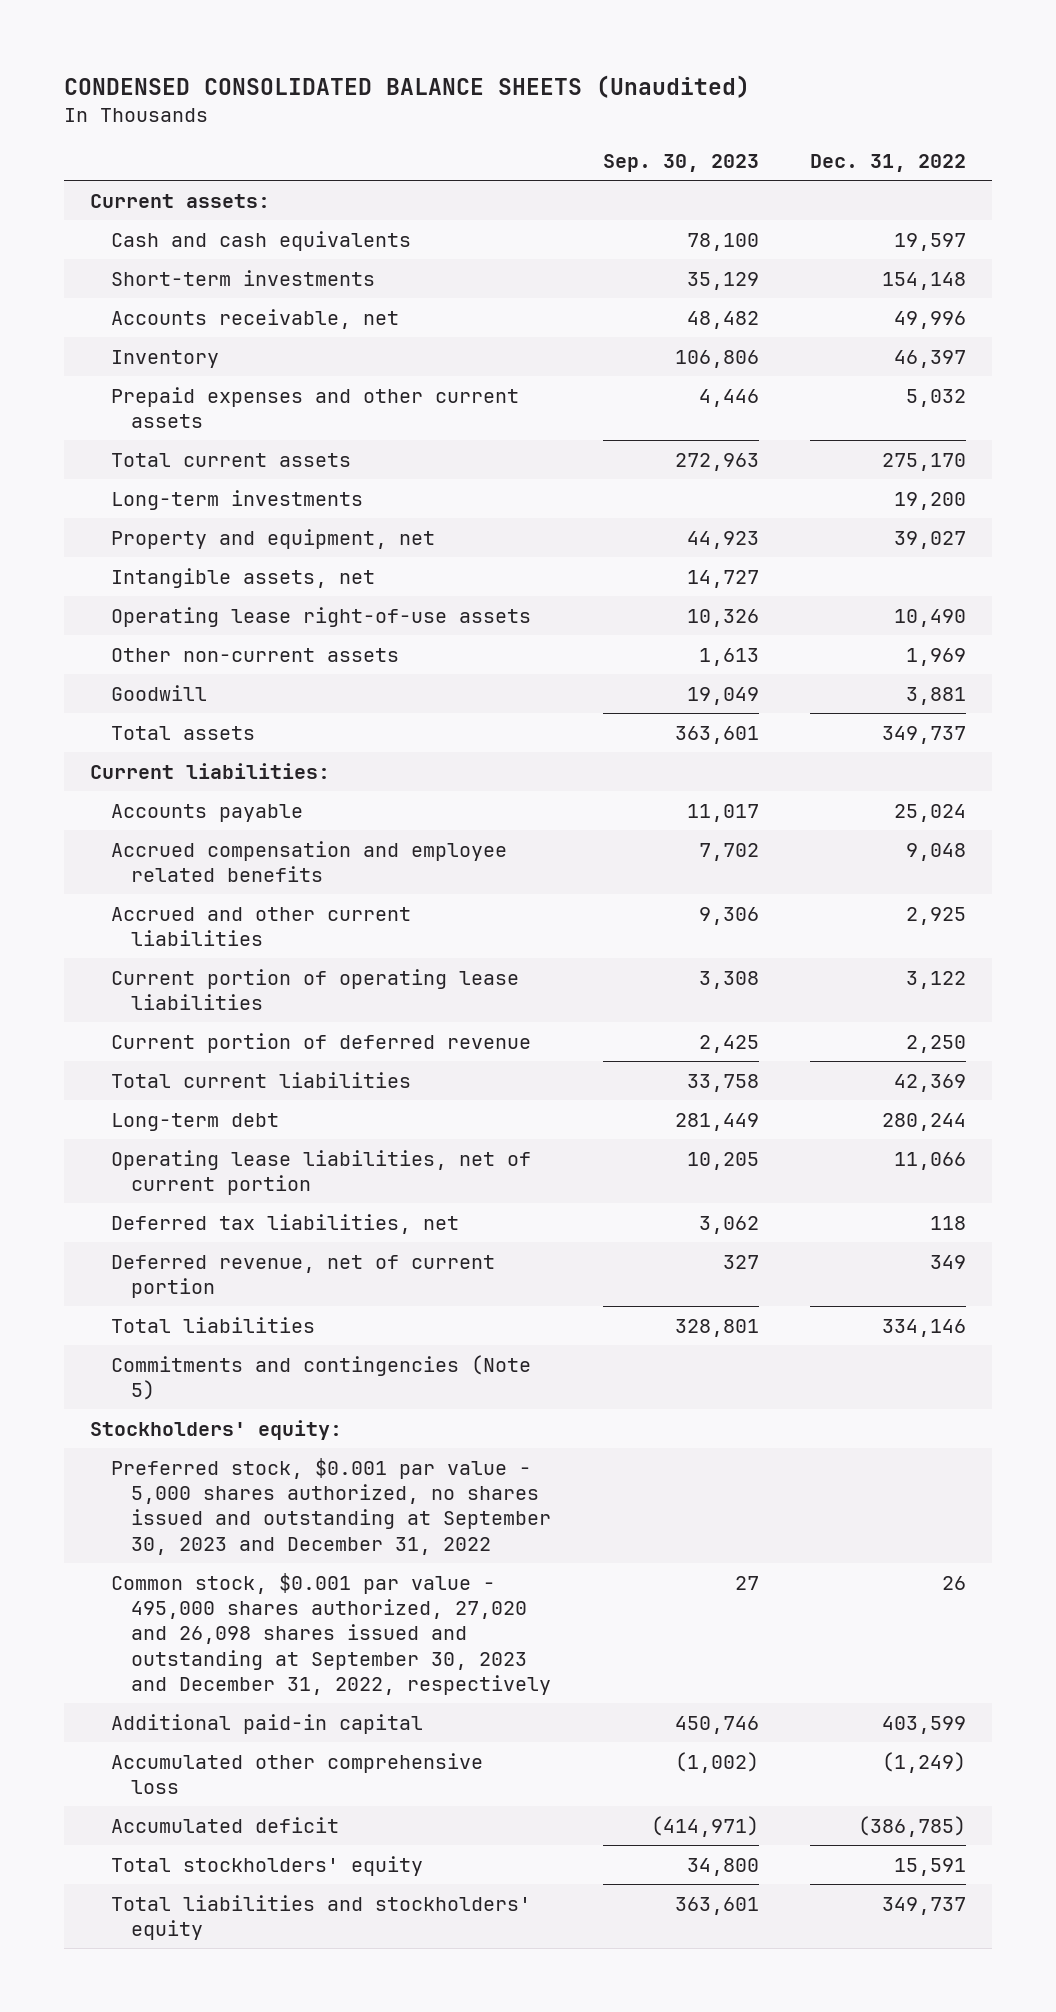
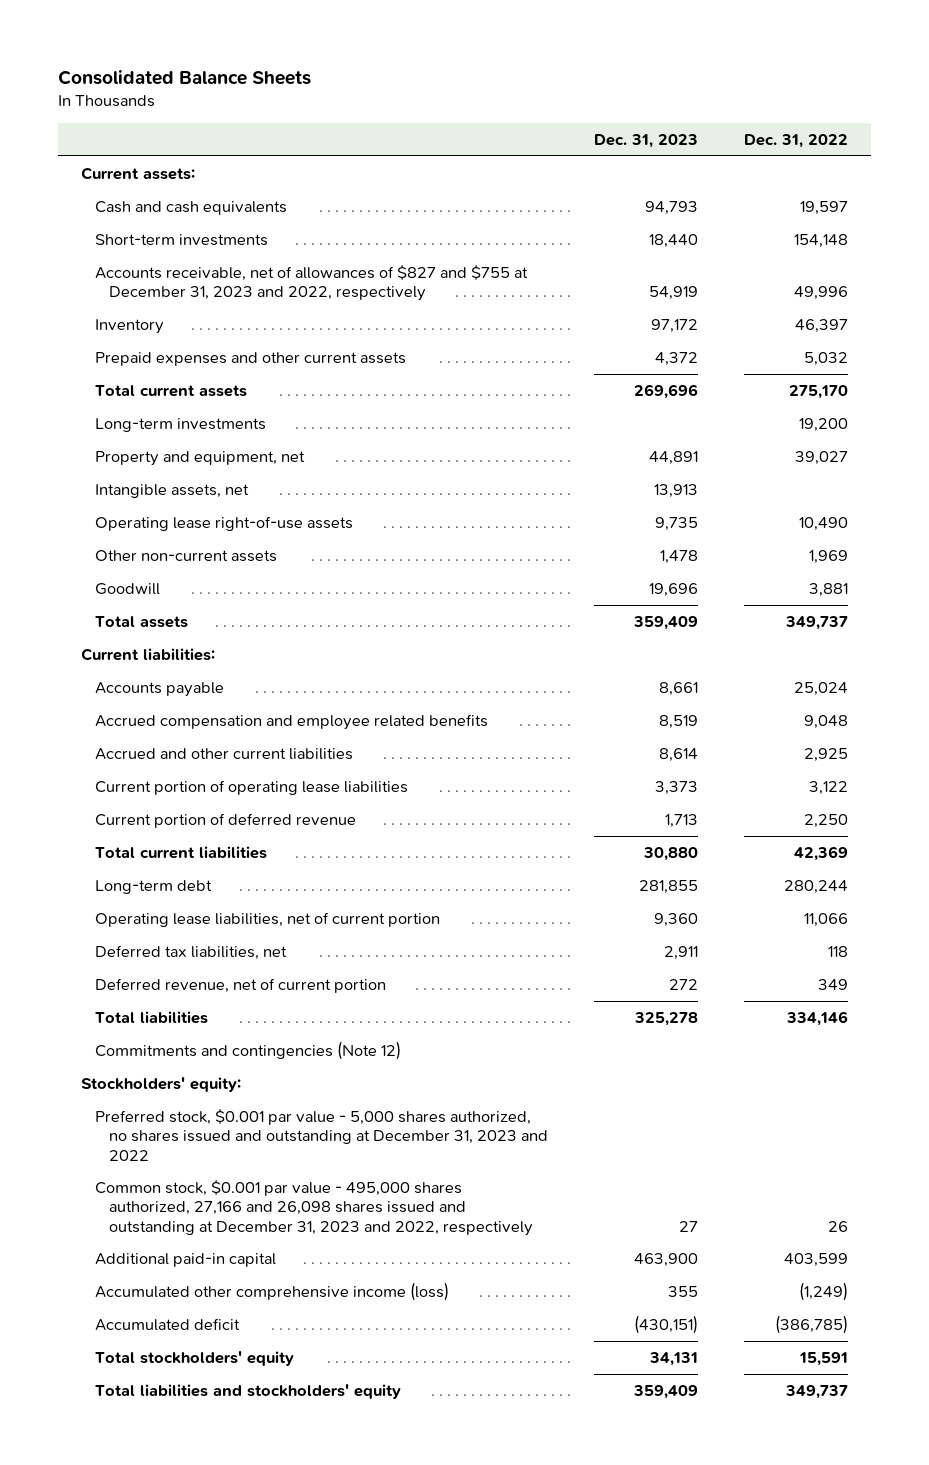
- CONDENSED CONSOLIDATED BALANCE SHEETS (Unaudited)
+ Consolidated Balance Sheets
- | Sep. 30, 2023 | Dec. 31, 2022
+ | Dec. 31, 2023 | Dec. 31, 2022
- Accounts receivable, net | 48,482 | 49,996
+ Accounts receivable, net of allowances of $827 and $755 at December 31, 2023 and 2022, respectively | 54,919 | 49,996
- Commitments and contingencies (Note 5)
+ Commitments and contingencies (Note 12)
- Preferred stock, $0.001 par value - 5,000 shares authorized, no shares issued and outstanding at September 30, 2023 and December 31, 2022
- Common stock, $0.001 par value - 495,000 shares authorized, 27,020 and 26,098 shares issued and outstanding at September 30, 2023 and December 31, 2022, respectively | 27 | 26
+ Preferred stock, $0.001 par value - 5,000 shares authorized, no shares issued and outstanding at December 31, 2023 and 2022
+ Common stock, $0.001 par value - 495,000 shares authorized, 27,166 and 26,098 shares issued and outstanding at December 31, 2023 and 2022, respectively | 27 | 26
- Accumulated other comprehensive loss | (1,002) | (1,249)
+ Accumulated other comprehensive income (loss) | 355 | (1,249)

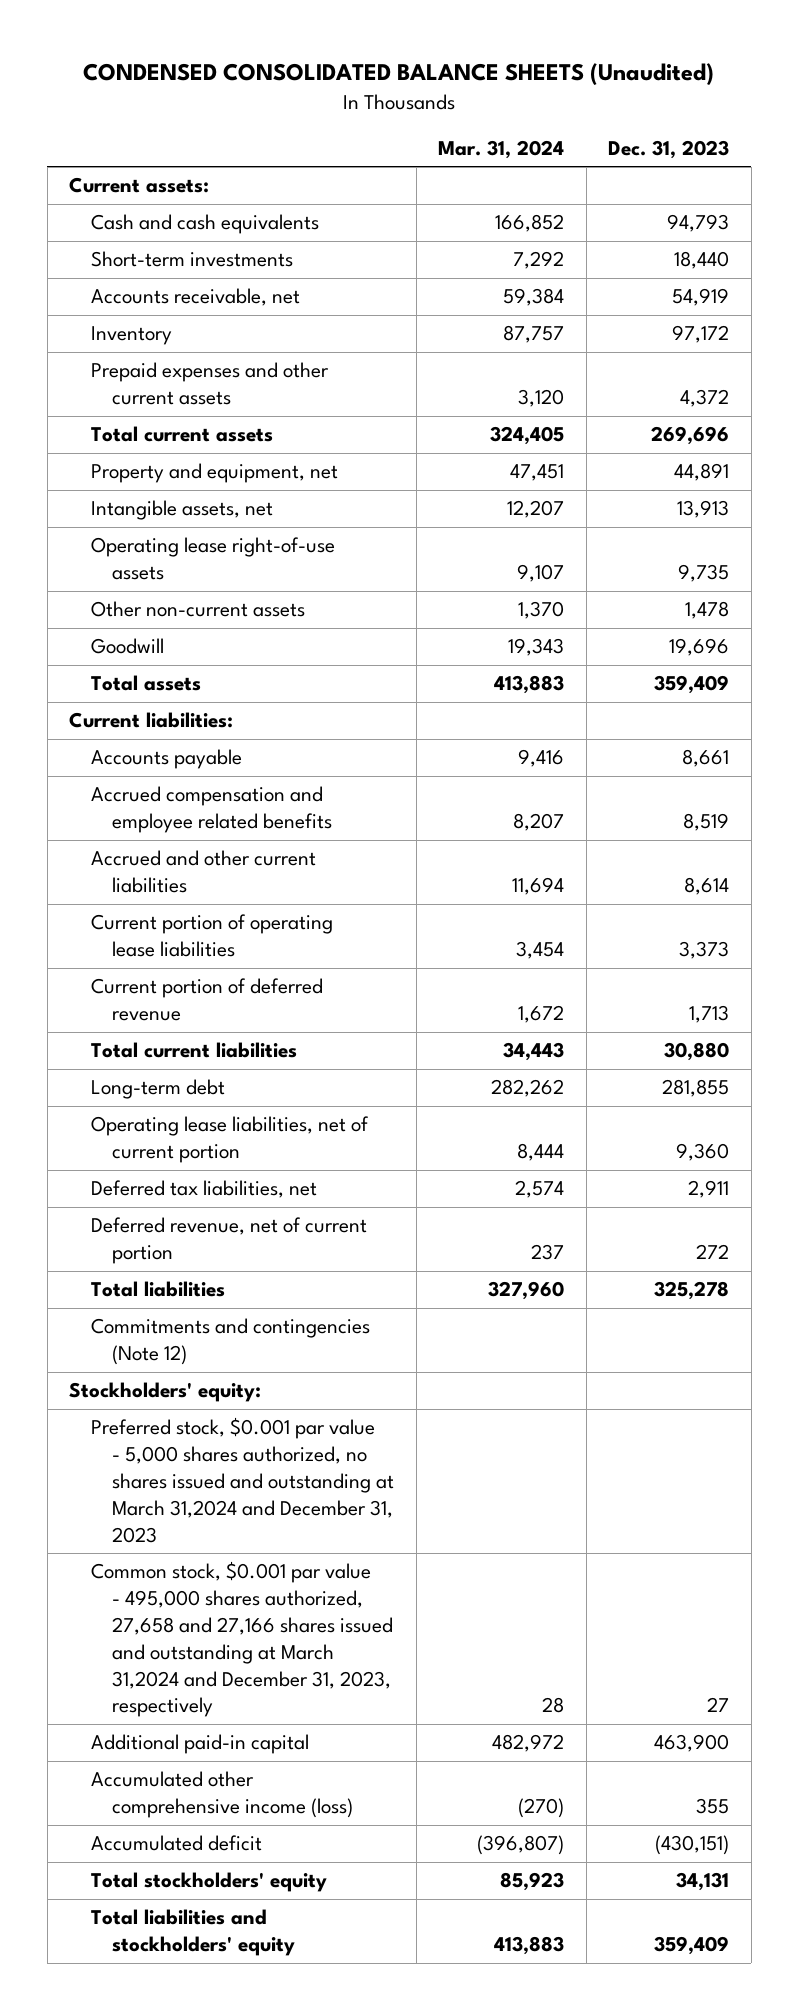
- Consolidated Balance Sheets
+ CONDENSED CONSOLIDATED BALANCE SHEETS (Unaudited)
- | Dec. 31, 2023 | Dec. 31, 2022
+ | Mar. 31, 2024 | Dec. 31, 2023
- Accounts receivable, net of allowances of $827 and $755 at December 31, 2023 and 2022, respectively | 54,919 | 49,996
+ Accounts receivable, net | 59,384 | 54,919
- Long-term investments | | 19,200
- Preferred stock, $0.001 par value - 5,000 shares authorized, no shares issued and outstanding at December 31, 2023 and 2022
- Common stock, $0.001 par value - 495,000 shares authorized, 27,166 and 26,098 shares issued and outstanding at December 31, 2023 and 2022, respectively | 27 | 26
+ Preferred stock, $0.001 par value - 5,000 shares authorized, no shares issued and outstanding at March 31,2024 and December 31, 2023
+ Common stock, $0.001 par value - 495,000 shares authorized, 27,658 and 27,166 shares issued and outstanding at March 31,2024 and December 31, 2023, respectively | 28 | 27

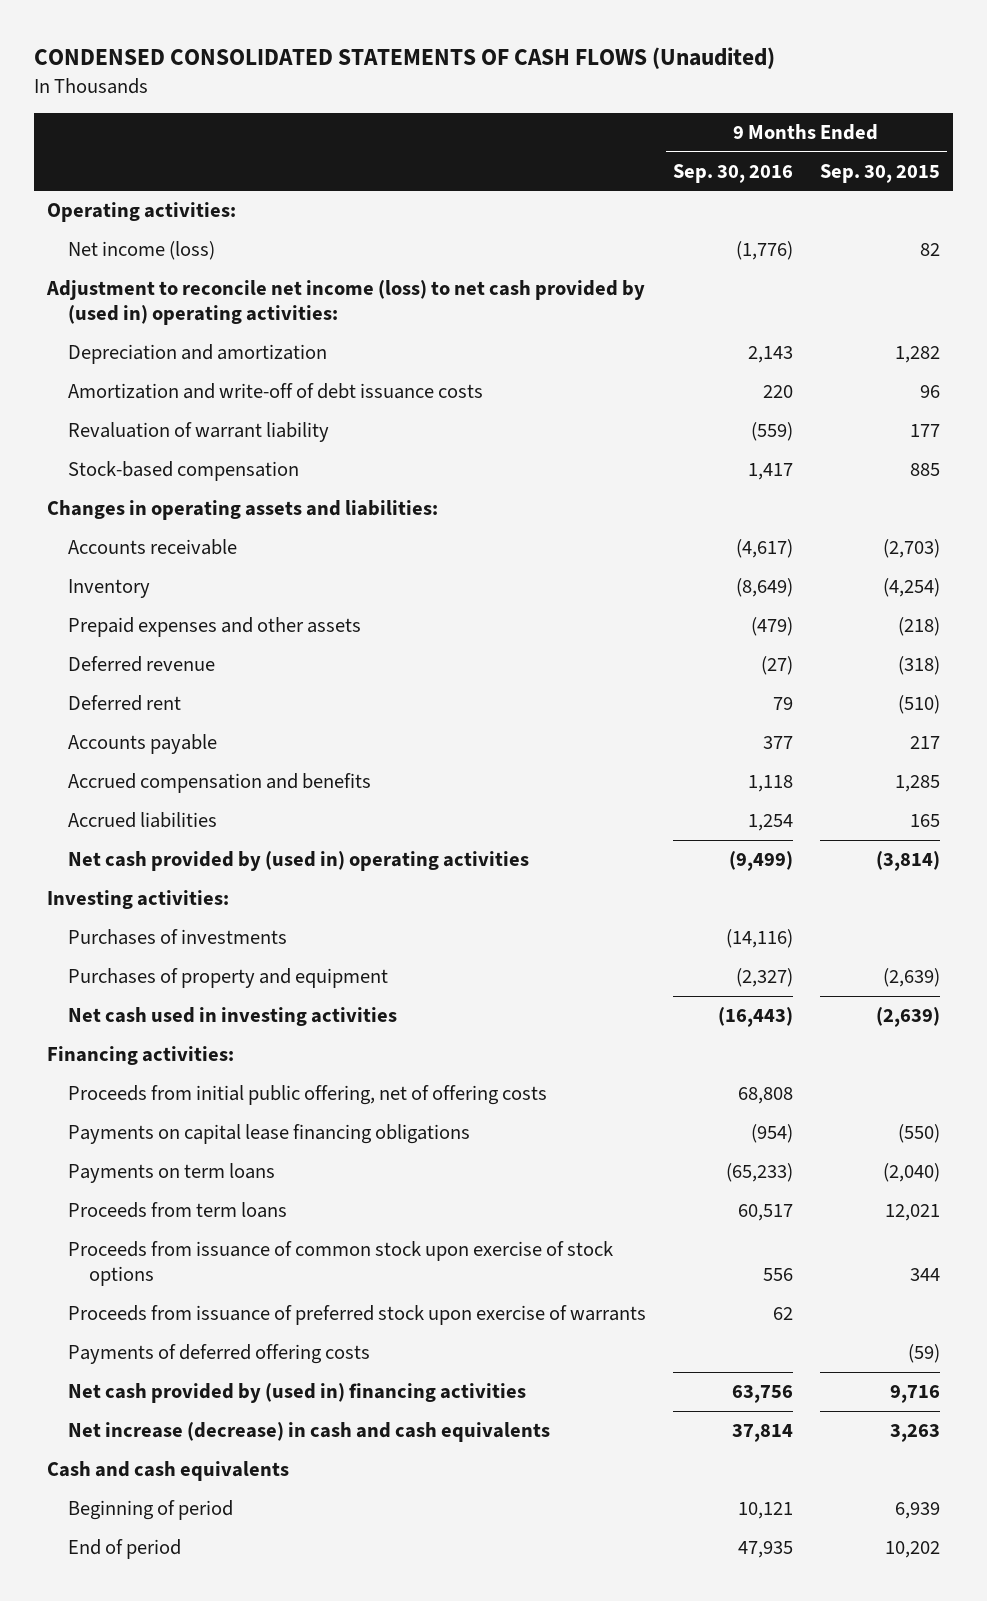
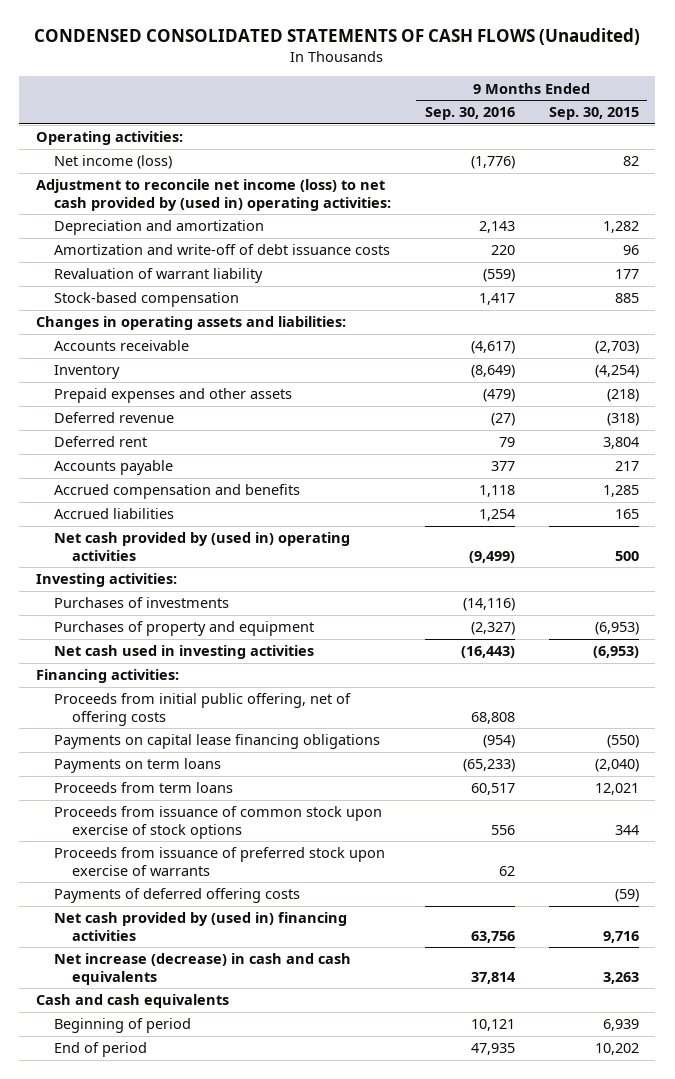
- Deferred rent | 79 | (510)
+ Deferred rent | 79 | 3,804
- Net cash provided by (used in) operating activities | (9,499) | (3,814)
+ Net cash provided by (used in) operating activities | (9,499) | 500
- Purchases of property and equipment | (2,327) | (2,639)
- Net cash used in investing activities | (16,443) | (2,639)
+ Purchases of property and equipment | (2,327) | (6,953)
+ Net cash used in investing activities | (16,443) | (6,953)

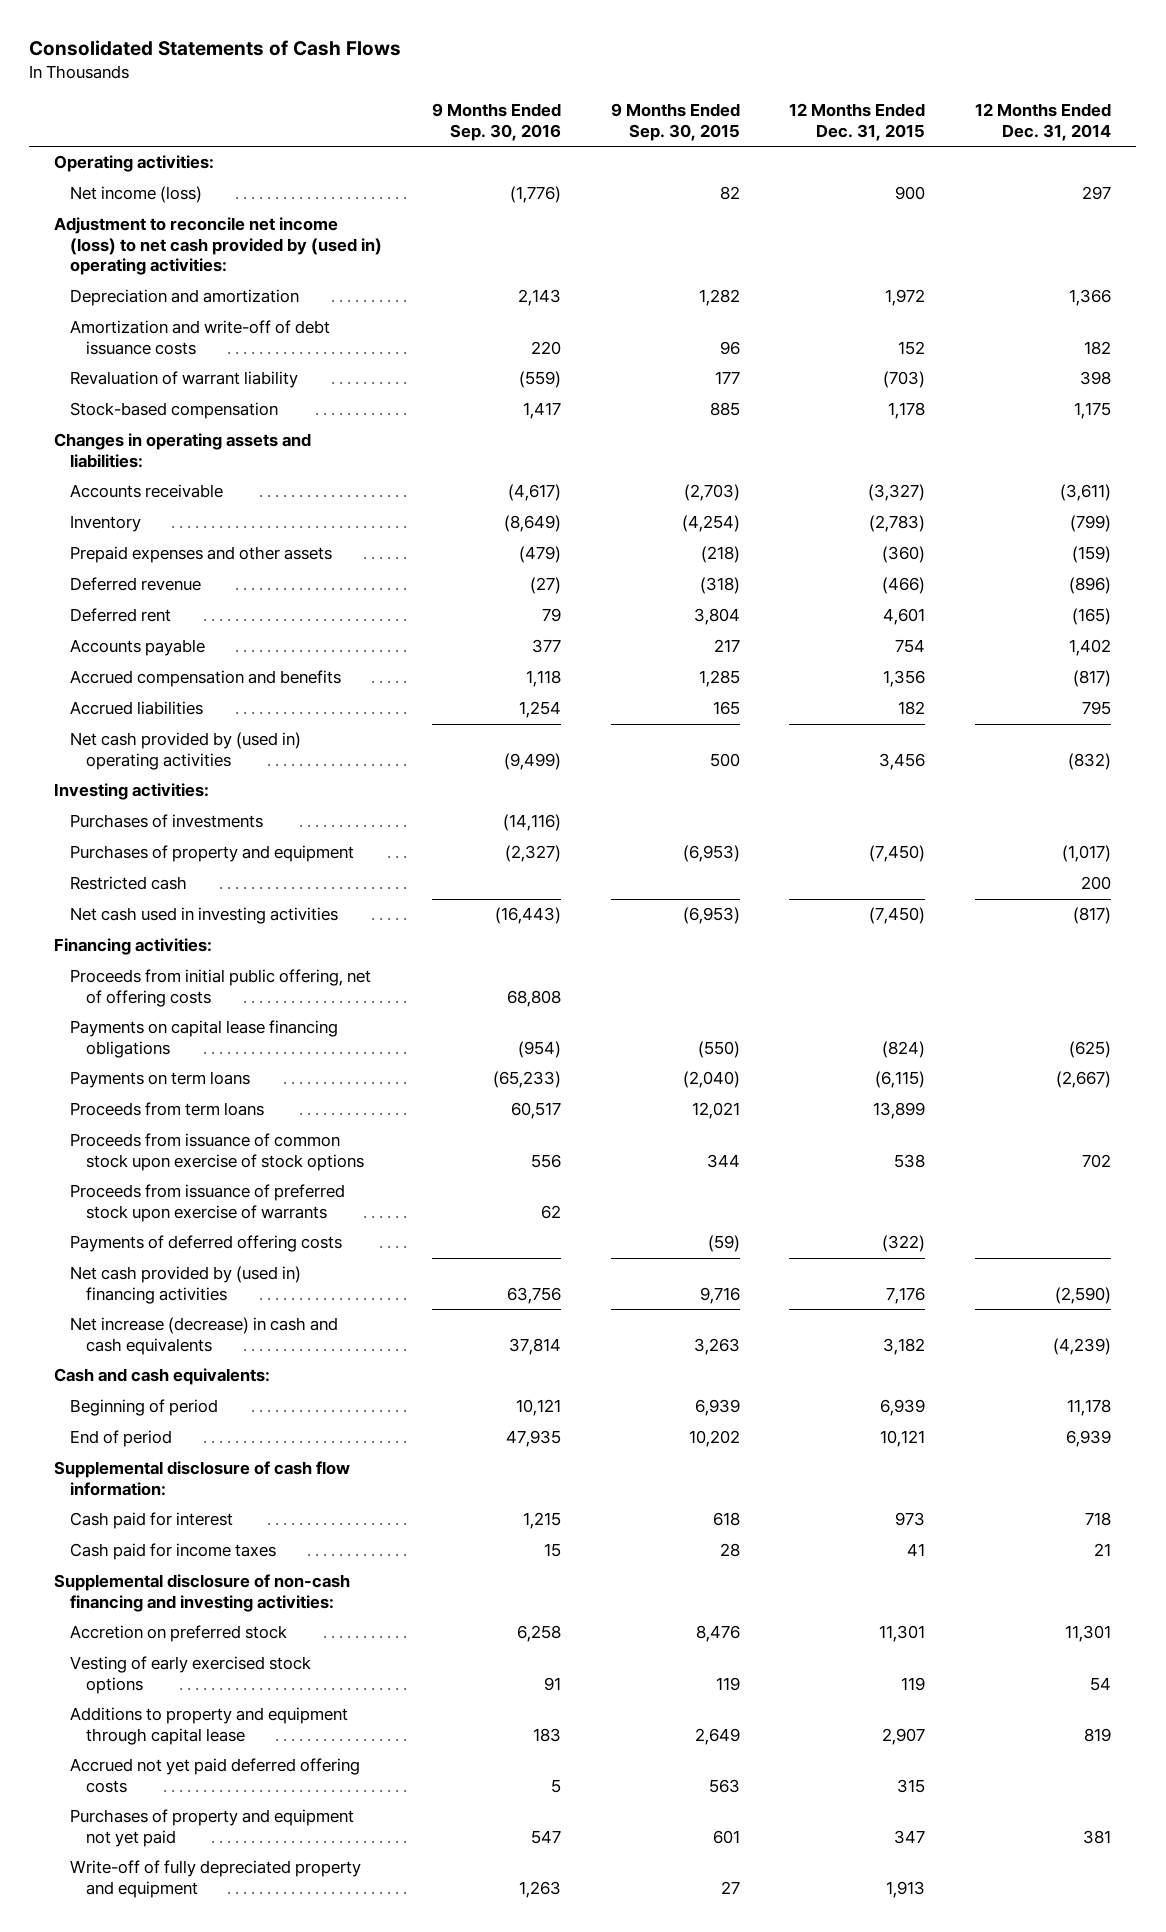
- CONDENSED CONSOLIDATED STATEMENTS OF CASH FLOWS (Unaudited)
+ Consolidated Statements of Cash Flows
- | 9 Months Ended Sep. 30, 2016 | 9 Months Ended Sep. 30, 2015
+ | 9 Months Ended Sep. 30, 2016 | 9 Months Ended Sep. 30, 2015 | 12 Months Ended Dec. 31, 2015 | 12 Months Ended Dec. 31, 2014
+ Restricted cash | | | | 200
- Cash and cash equivalents
+ Cash and cash equivalents:
+ Supplemental disclosure of cash flow information:
+ Cash paid for interest | 1,215 | 618 | 973 | 718
+ Cash paid for income taxes | 15 | 28 | 41 | 21
+ Supplemental disclosure of non-cash financing and investing activities:
+ Accretion on preferred stock | 6,258 | 8,476 | 11,301 | 11,301
+ Vesting of early exercised stock options | 91 | 119 | 119 | 54
+ Additions to property and equipment through capital lease | 183 | 2,649 | 2,907 | 819
+ Accrued not yet paid deferred offering costs | 5 | 563 | 315 |
+ Purchases of property and equipment not yet paid | 547 | 601 | 347 | 381
+ Write-off of fully depreciated property and equipment | 1,263 | 27 | 1,913 |

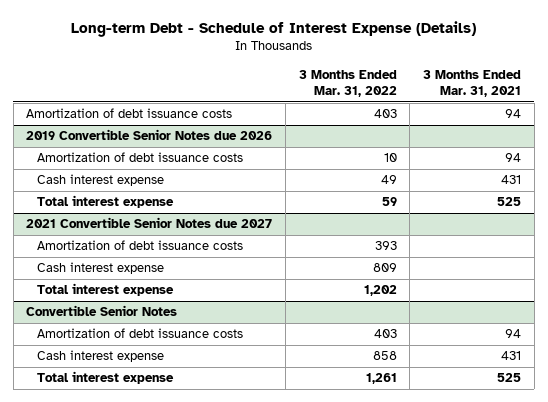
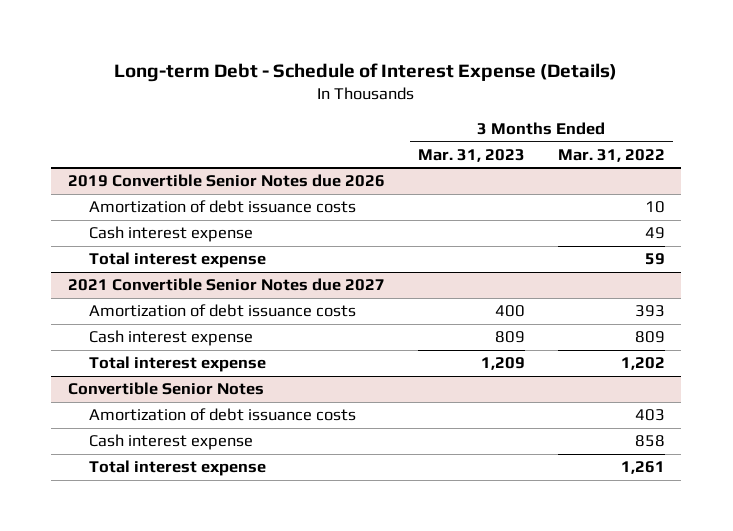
- | 3 Months Ended Mar. 31, 2022 | 3 Months Ended Mar. 31, 2021
+ | 3 Months Ended Mar. 31, 2023 | 3 Months Ended Mar. 31, 2022
- Amortization of debt issuance costs | 403 | 94

